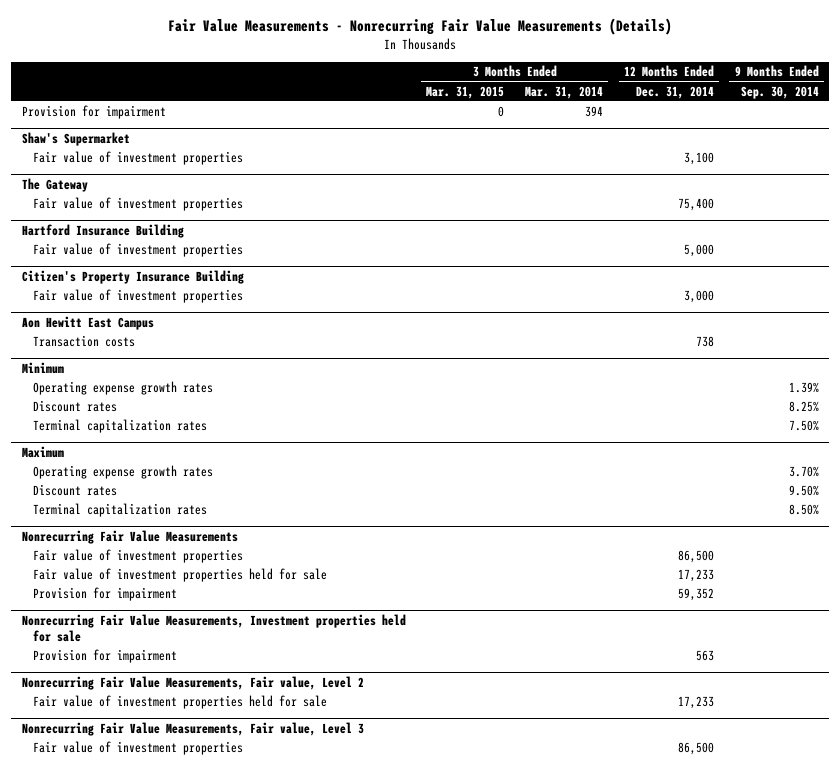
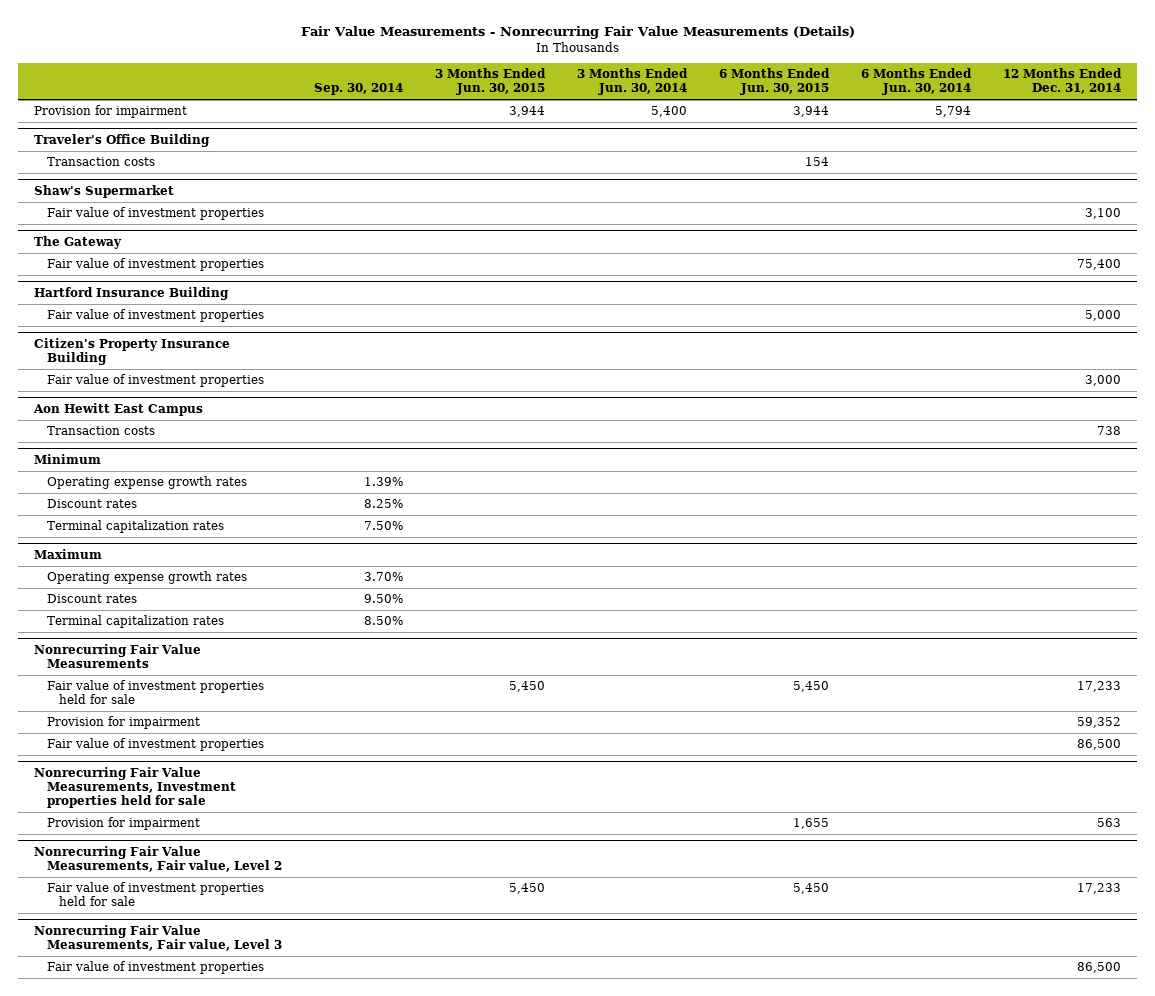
- | 3 Months Ended Mar. 31, 2015 | 3 Months Ended Mar. 31, 2014 | 12 Months Ended Dec. 31, 2014 | 9 Months Ended Sep. 30, 2014
+ | Sep. 30, 2014 | 3 Months Ended Jun. 30, 2015 | 3 Months Ended Jun. 30, 2014 | 6 Months Ended Jun. 30, 2015 | 6 Months Ended Jun. 30, 2014 | 12 Months Ended Dec. 31, 2014
+ Traveler's Office Building
+ Transaction costs | | | | 154 | |
@ Nonrecurring Fair Value Measurements
moved down: Fair value of investment properties | | | | | | 86,500

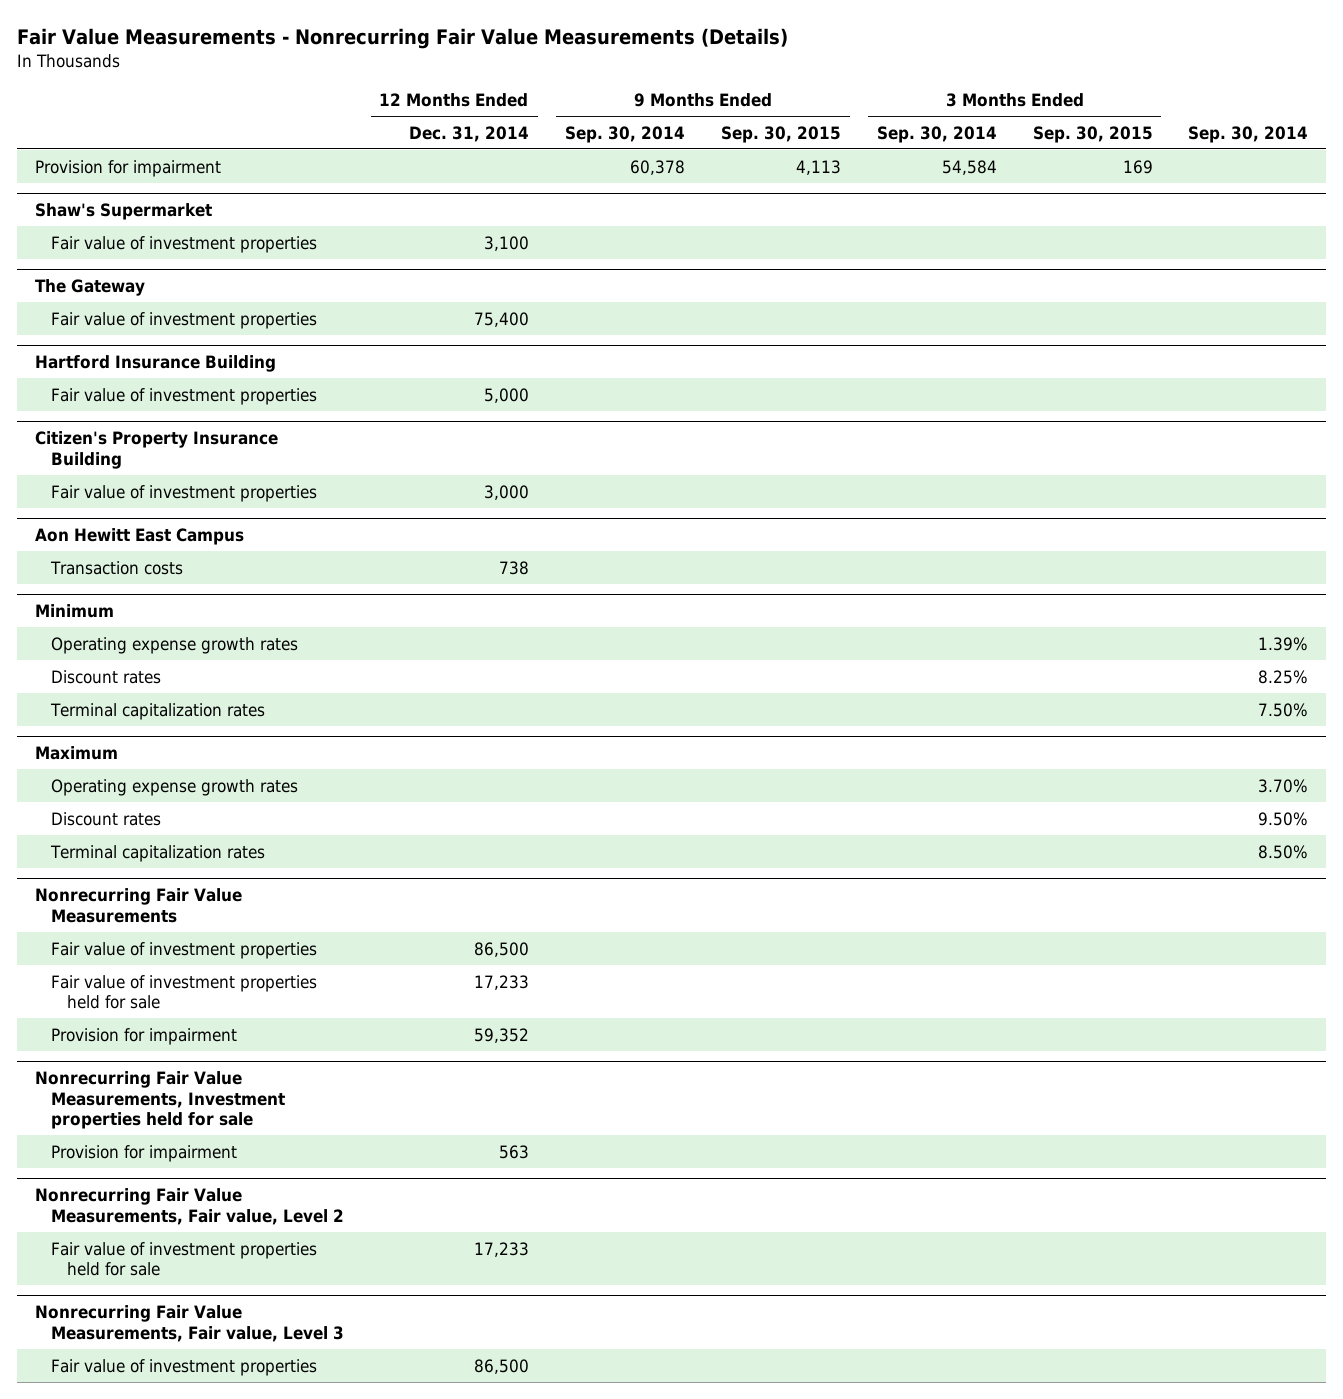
- | Sep. 30, 2014 | 3 Months Ended Jun. 30, 2015 | 3 Months Ended Jun. 30, 2014 | 6 Months Ended Jun. 30, 2015 | 6 Months Ended Jun. 30, 2014 | 12 Months Ended Dec. 31, 2014
+ | 12 Months Ended Dec. 31, 2014 | 9 Months Ended Sep. 30, 2014 | 9 Months Ended Sep. 30, 2015 | 3 Months Ended Sep. 30, 2014 | 3 Months Ended Sep. 30, 2015 | Sep. 30, 2014
- Traveler's Office Building
- Transaction costs | | | | 154 | |
@ Nonrecurring Fair Value Measurements
moved up: Fair value of investment properties | 86,500 | | | | |

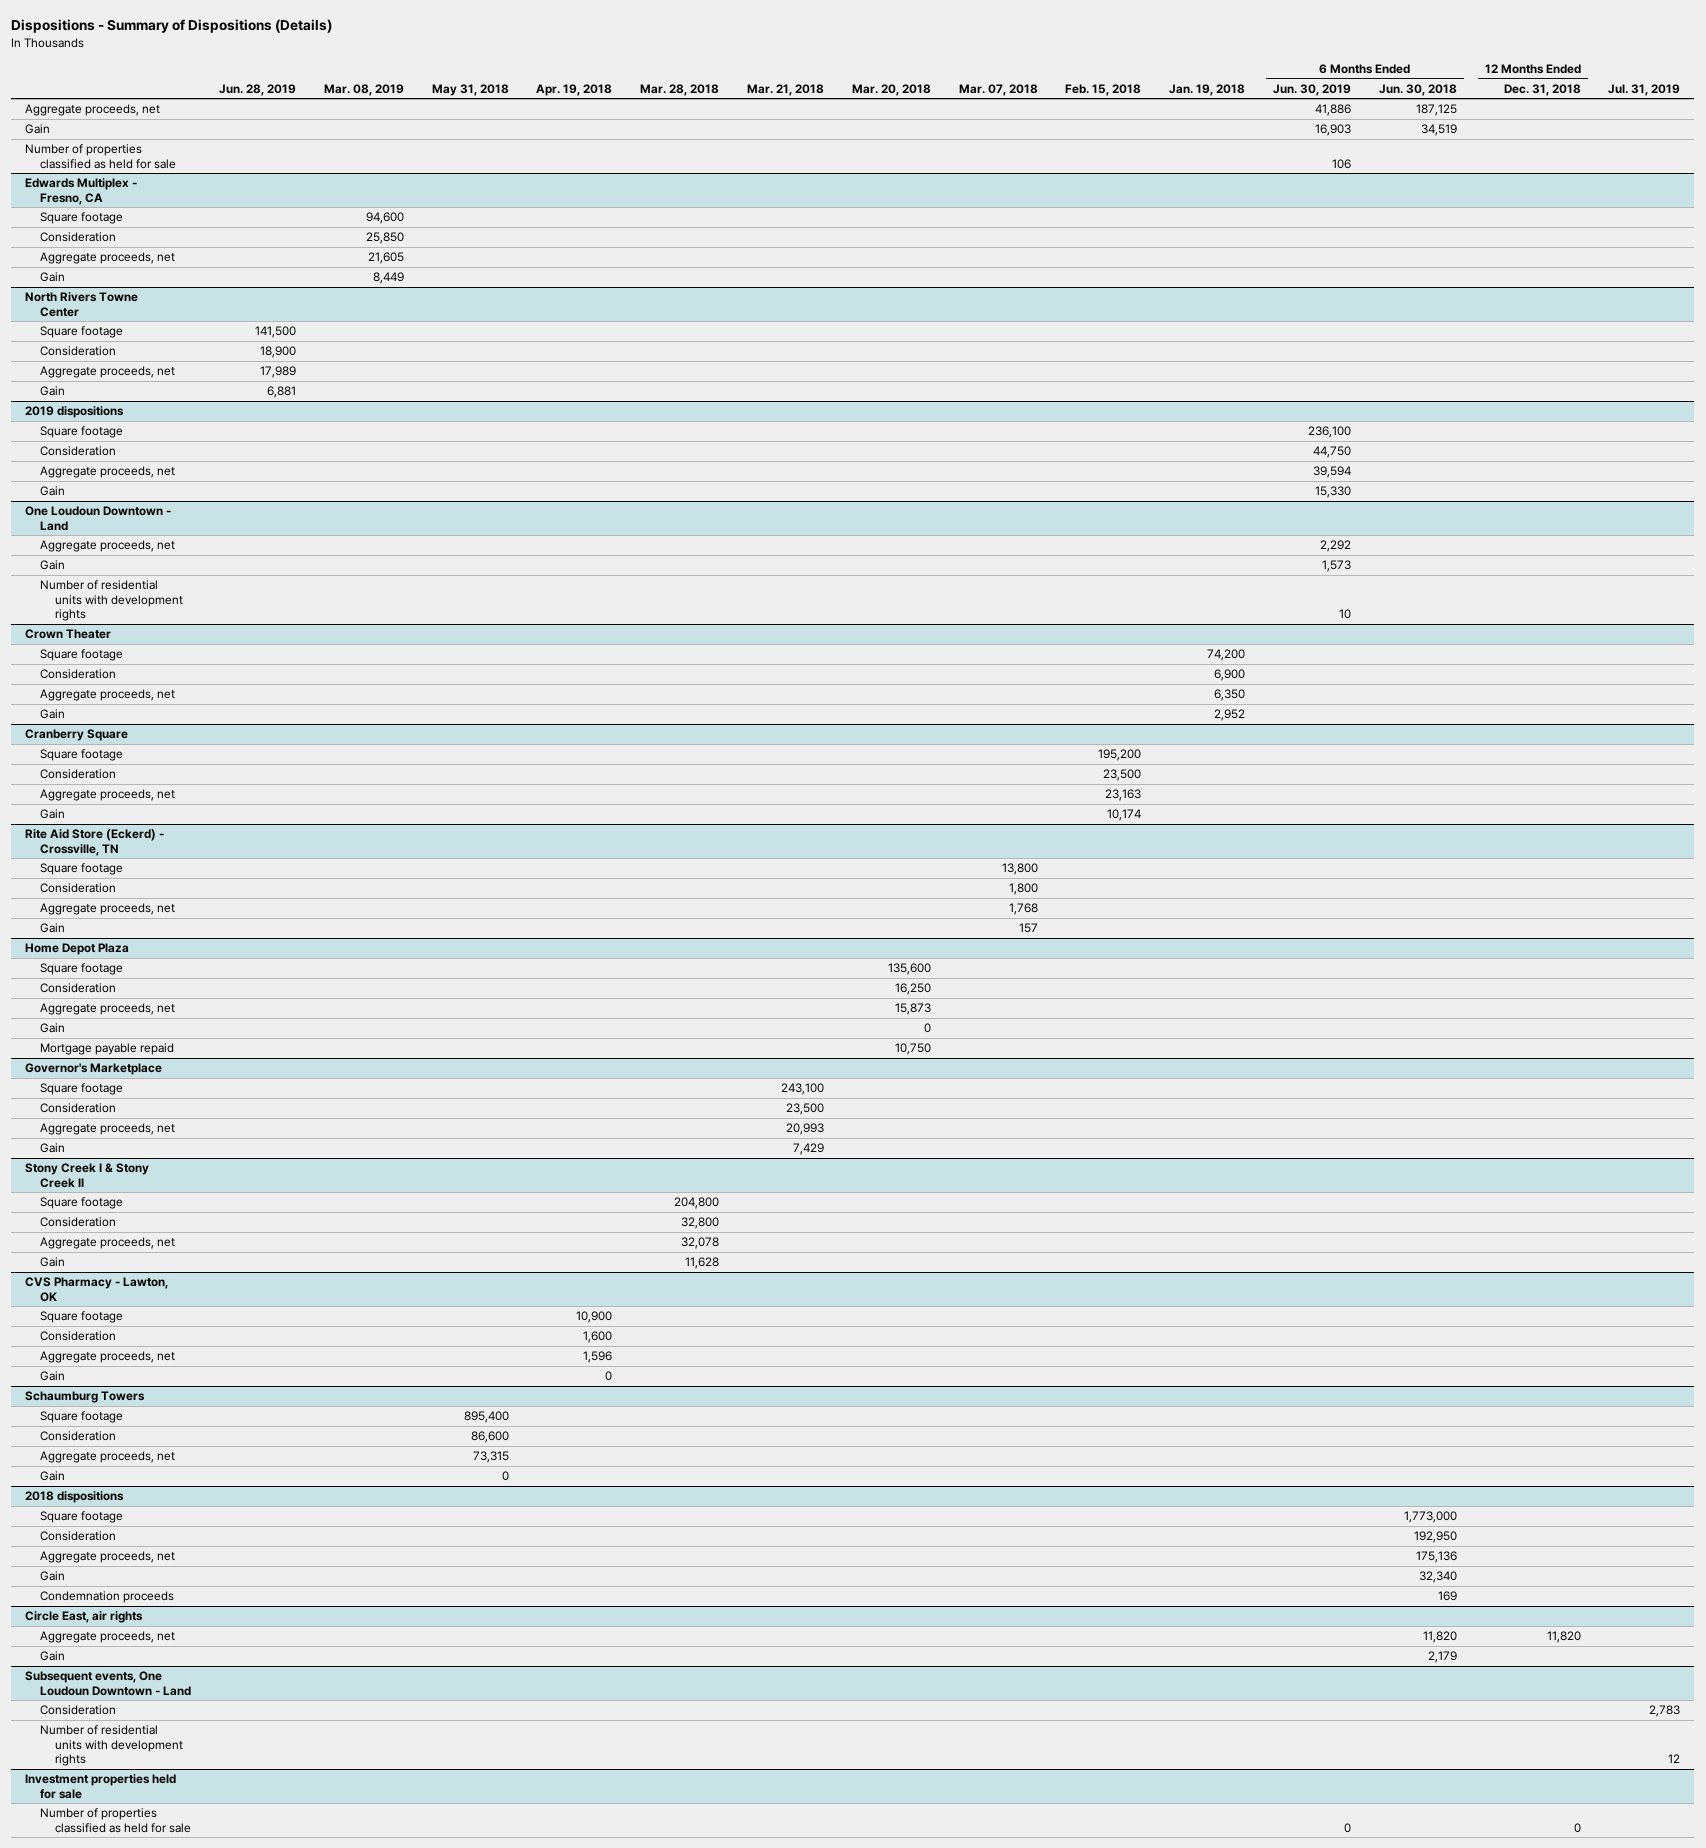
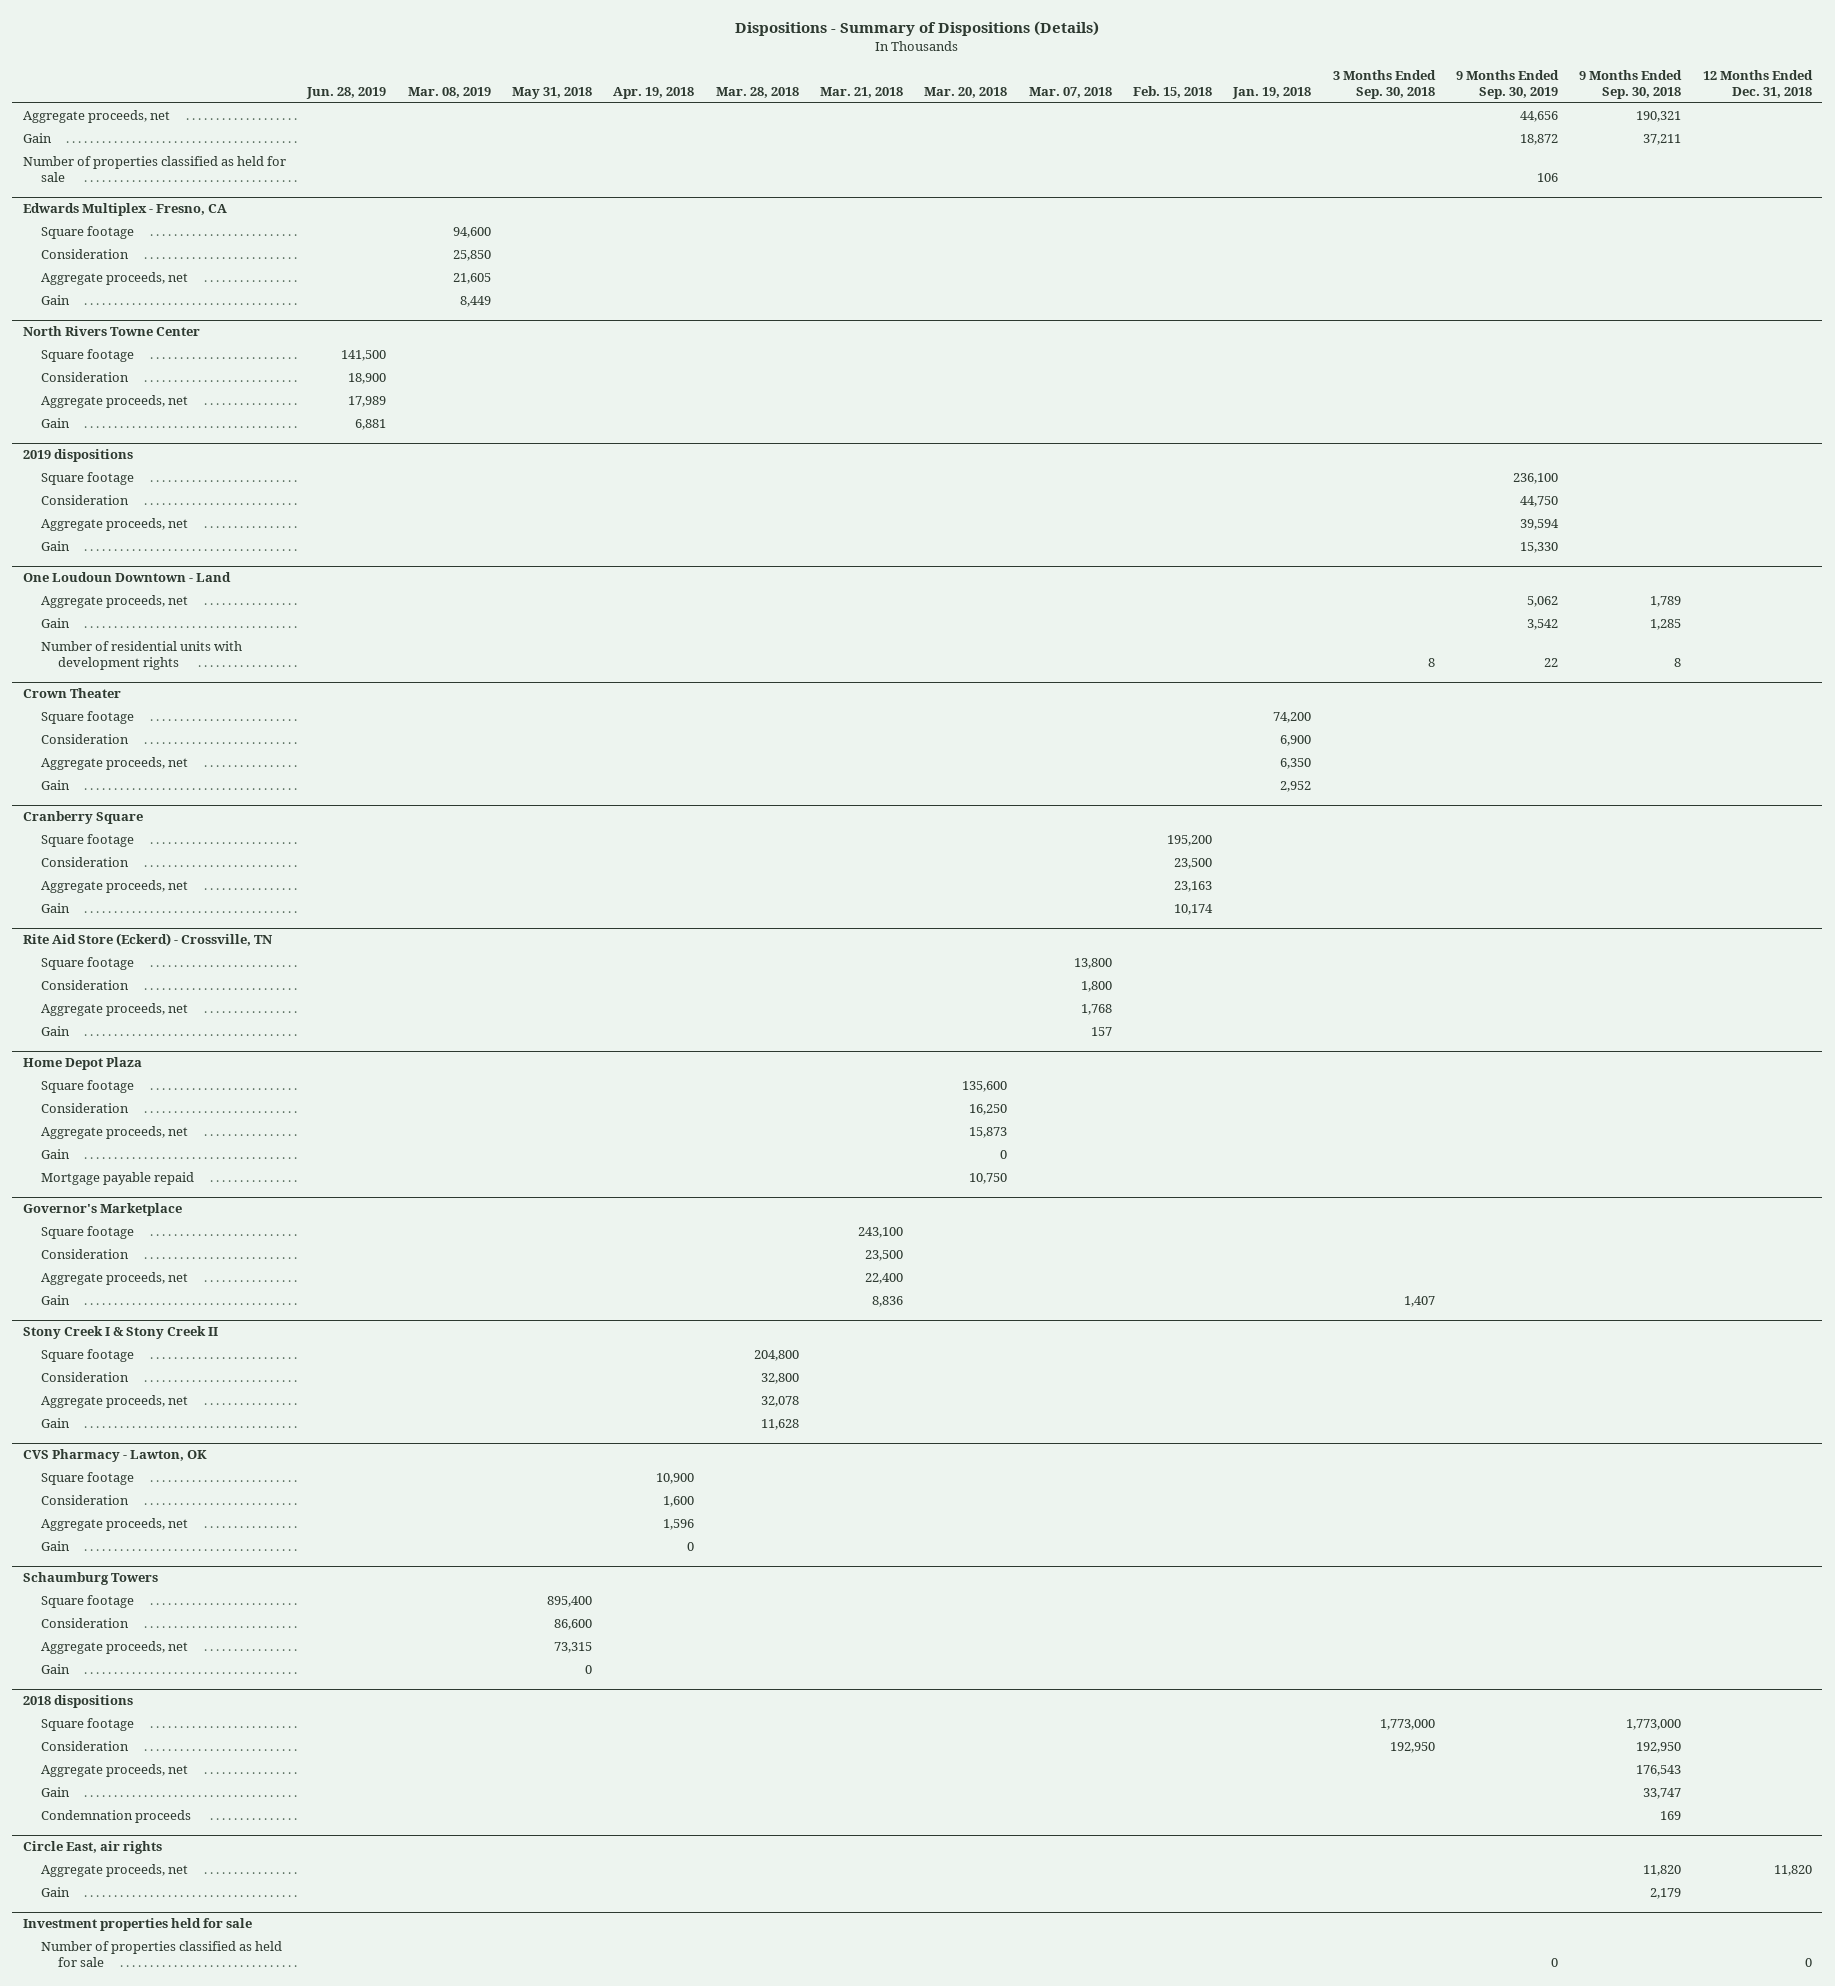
- | Jun. 28, 2019 | Mar. 08, 2019 | May 31, 2018 | Apr. 19, 2018 | Mar. 28, 2018 | Mar. 21, 2018 | Mar. 20, 2018 | Mar. 07, 2018 | Feb. 15, 2018 | Jan. 19, 2018 | 6 Months Ended Jun. 30, 2019 | 6 Months Ended Jun. 30, 2018 | 12 Months Ended Dec. 31, 2018 | Jul. 31, 2019
+ | Jun. 28, 2019 | Mar. 08, 2019 | May 31, 2018 | Apr. 19, 2018 | Mar. 28, 2018 | Mar. 21, 2018 | Mar. 20, 2018 | Mar. 07, 2018 | Feb. 15, 2018 | Jan. 19, 2018 | 3 Months Ended Sep. 30, 2018 | 9 Months Ended Sep. 30, 2019 | 9 Months Ended Sep. 30, 2018 | 12 Months Ended Dec. 31, 2018
@ Governor's Marketplace
- Aggregate proceeds, net | | | | | | 20,993 | | | | | | | |
- Gain | | | | | | 7,429 | | | | | | | |
+ Aggregate proceeds, net | | | | | | 22,400 | | | | | | | |
+ Gain | | | | | | 8,836 | | | | | 1,407 | | |
- Subsequent events, One Loudoun Downtown - Land
- Consideration | | | | | | | | | | | | | | 2,783
- Number of residential units with development rights | | | | | | | | | | | | | | 12

